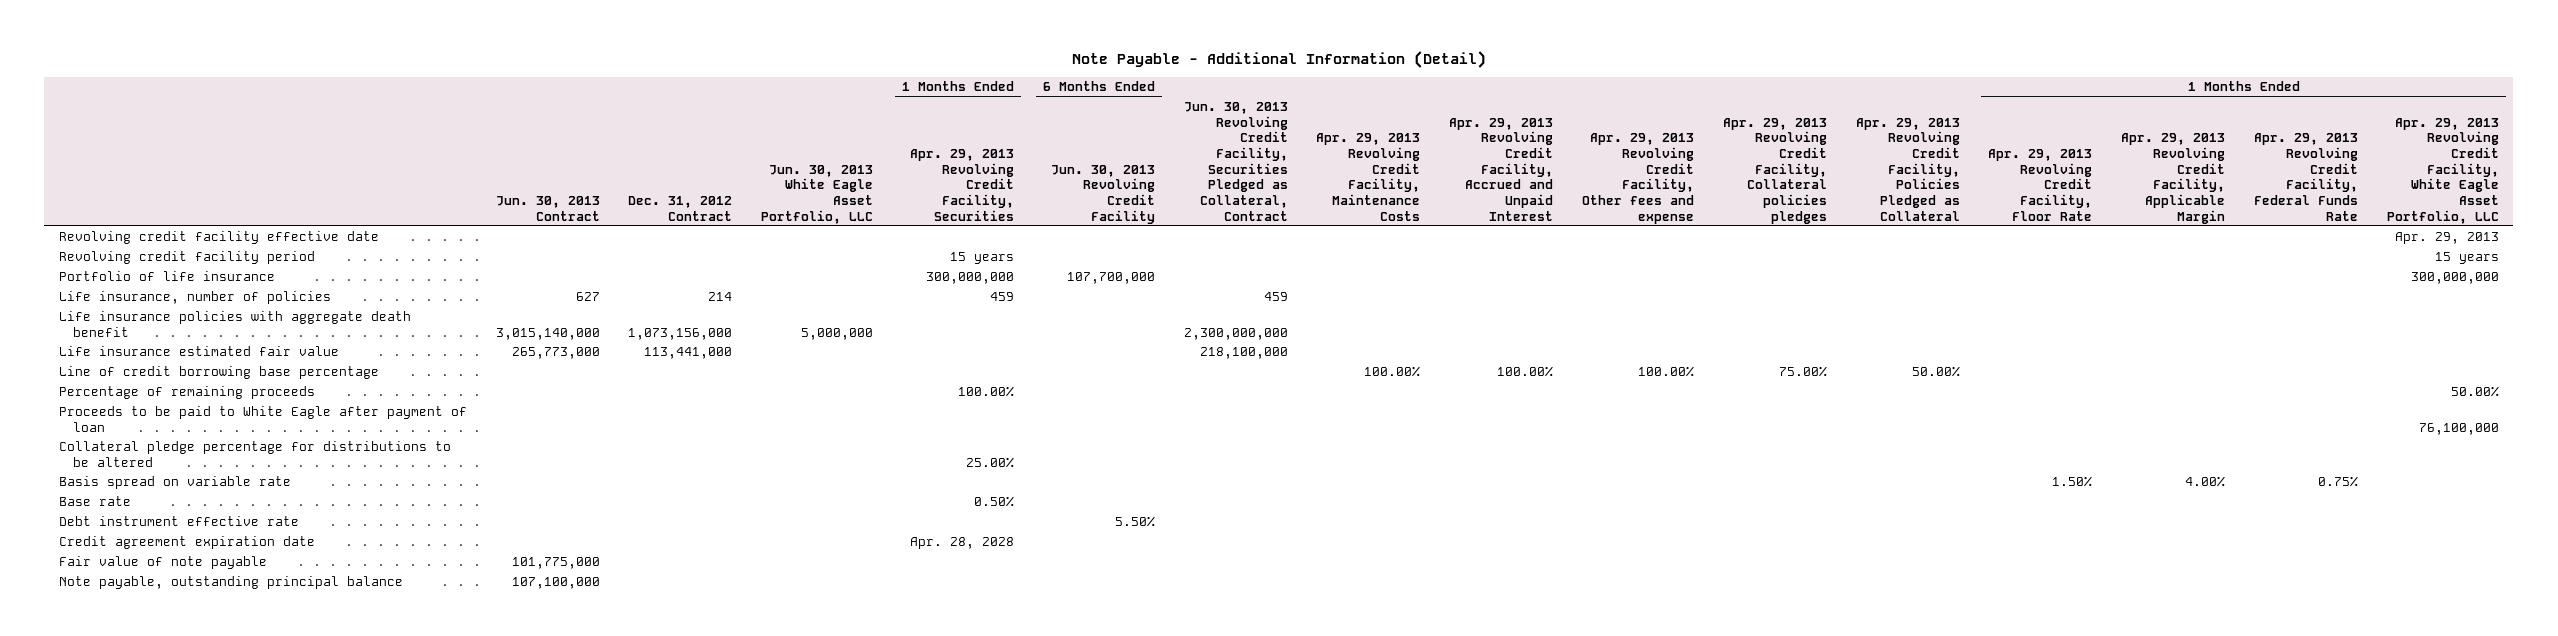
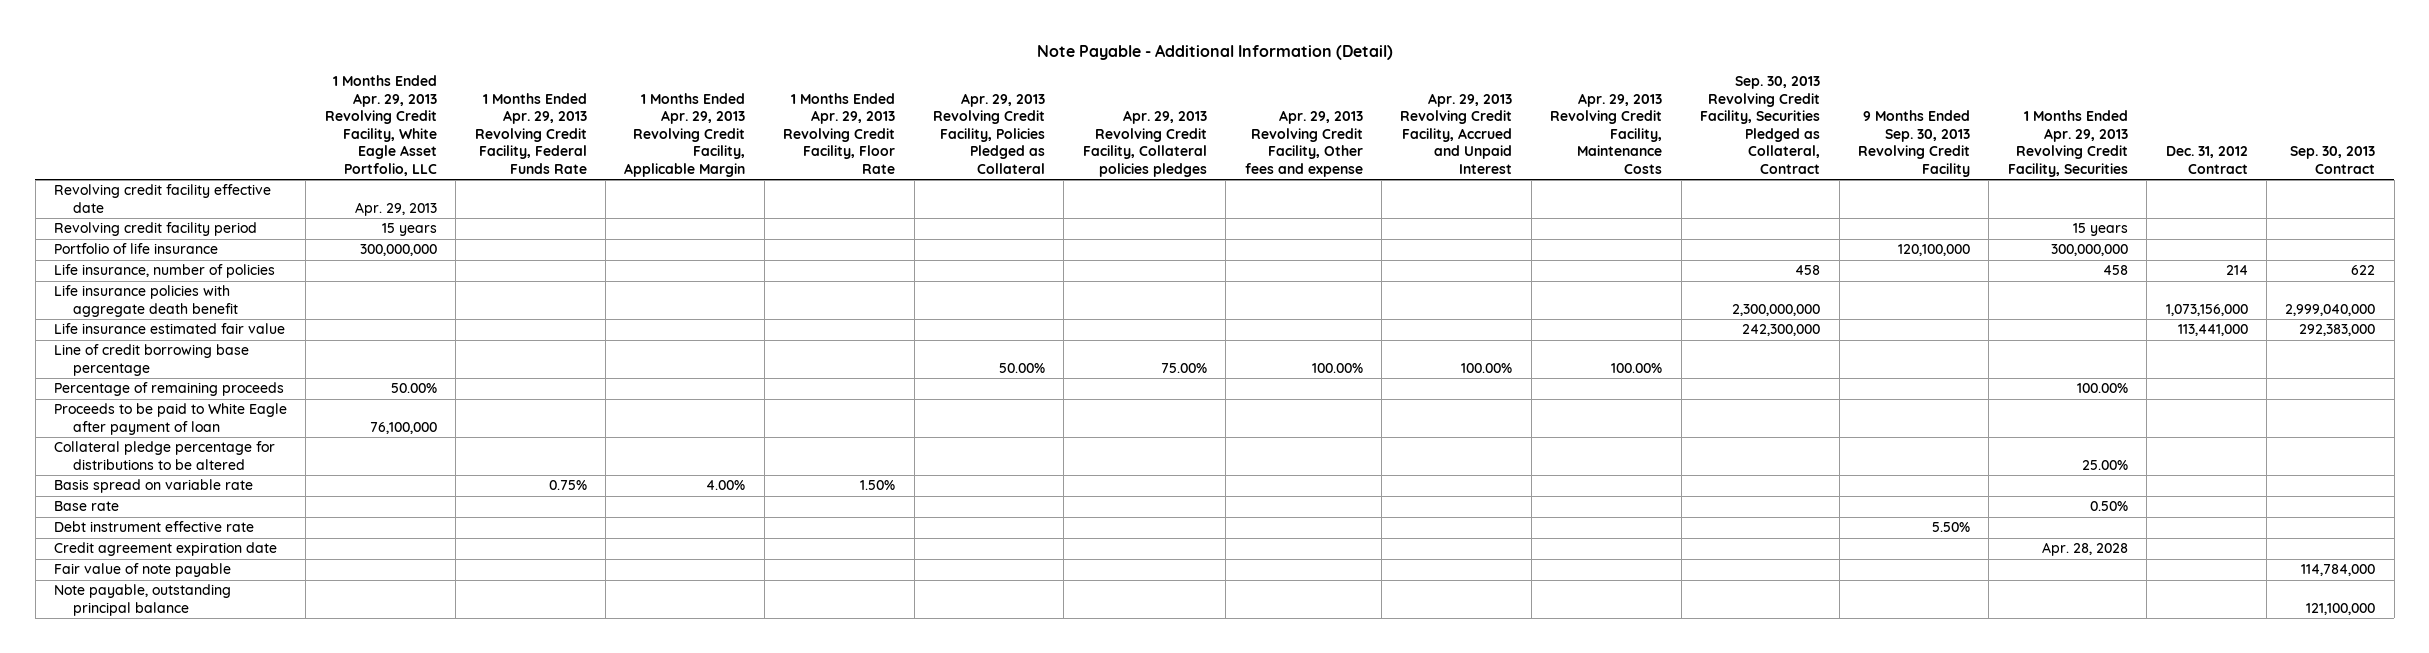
- | Jun. 30, 2013 Contract | Dec. 31, 2012 Contract | Jun. 30, 2013 White Eagle Asset Portfolio, LLC | 1 Months Ended Apr. 29, 2013 Revolving Credit Facility, Securities | 6 Months Ended Jun. 30, 2013 Revolving Credit Facility | Jun. 30, 2013 Revolving Credit Facility, Securities Pledged as Collateral, Contract | Apr. 29, 2013 Revolving Credit Facility, Maintenance Costs | Apr. 29, 2013 Revolving Credit Facility, Accrued and Unpaid Interest | Apr. 29, 2013 Revolving Credit Facility, Other fees and expense | Apr. 29, 2013 Revolving Credit Facility, Collateral policies pledges | Apr. 29, 2013 Revolving Credit Facility, Policies Pledged as Collateral | 1 Months Ended Apr. 29, 2013 Revolving Credit Facility, Floor Rate | 1 Months Ended Apr. 29, 2013 Revolving Credit Facility, Applicable Margin | 1 Months Ended Apr. 29, 2013 Revolving Credit Facility, Federal Funds Rate | 1 Months Ended Apr. 29, 2013 Revolving Credit Facility, White Eagle Asset Portfolio, LLC
+ | 1 Months Ended Apr. 29, 2013 Revolving Credit Facility, White Eagle Asset Portfolio, LLC | 1 Months Ended Apr. 29, 2013 Revolving Credit Facility, Federal Funds Rate | 1 Months Ended Apr. 29, 2013 Revolving Credit Facility, Applicable Margin | 1 Months Ended Apr. 29, 2013 Revolving Credit Facility, Floor Rate | Apr. 29, 2013 Revolving Credit Facility, Policies Pledged as Collateral | Apr. 29, 2013 Revolving Credit Facility, Collateral policies pledges | Apr. 29, 2013 Revolving Credit Facility, Other fees and expense | Apr. 29, 2013 Revolving Credit Facility, Accrued and Unpaid Interest | Apr. 29, 2013 Revolving Credit Facility, Maintenance Costs | Sep. 30, 2013 Revolving Credit Facility, Securities Pledged as Collateral, Contract | 9 Months Ended Sep. 30, 2013 Revolving Credit Facility | 1 Months Ended Apr. 29, 2013 Revolving Credit Facility, Securities | Dec. 31, 2012 Contract | Sep. 30, 2013 Contract
- Life insurance, number of policies | 627 | 214 | | 459 | | 459 | | | | | | | | |
+ Life insurance, number of policies | | | | | | | | | | 458 | | 458 | 214 | 622

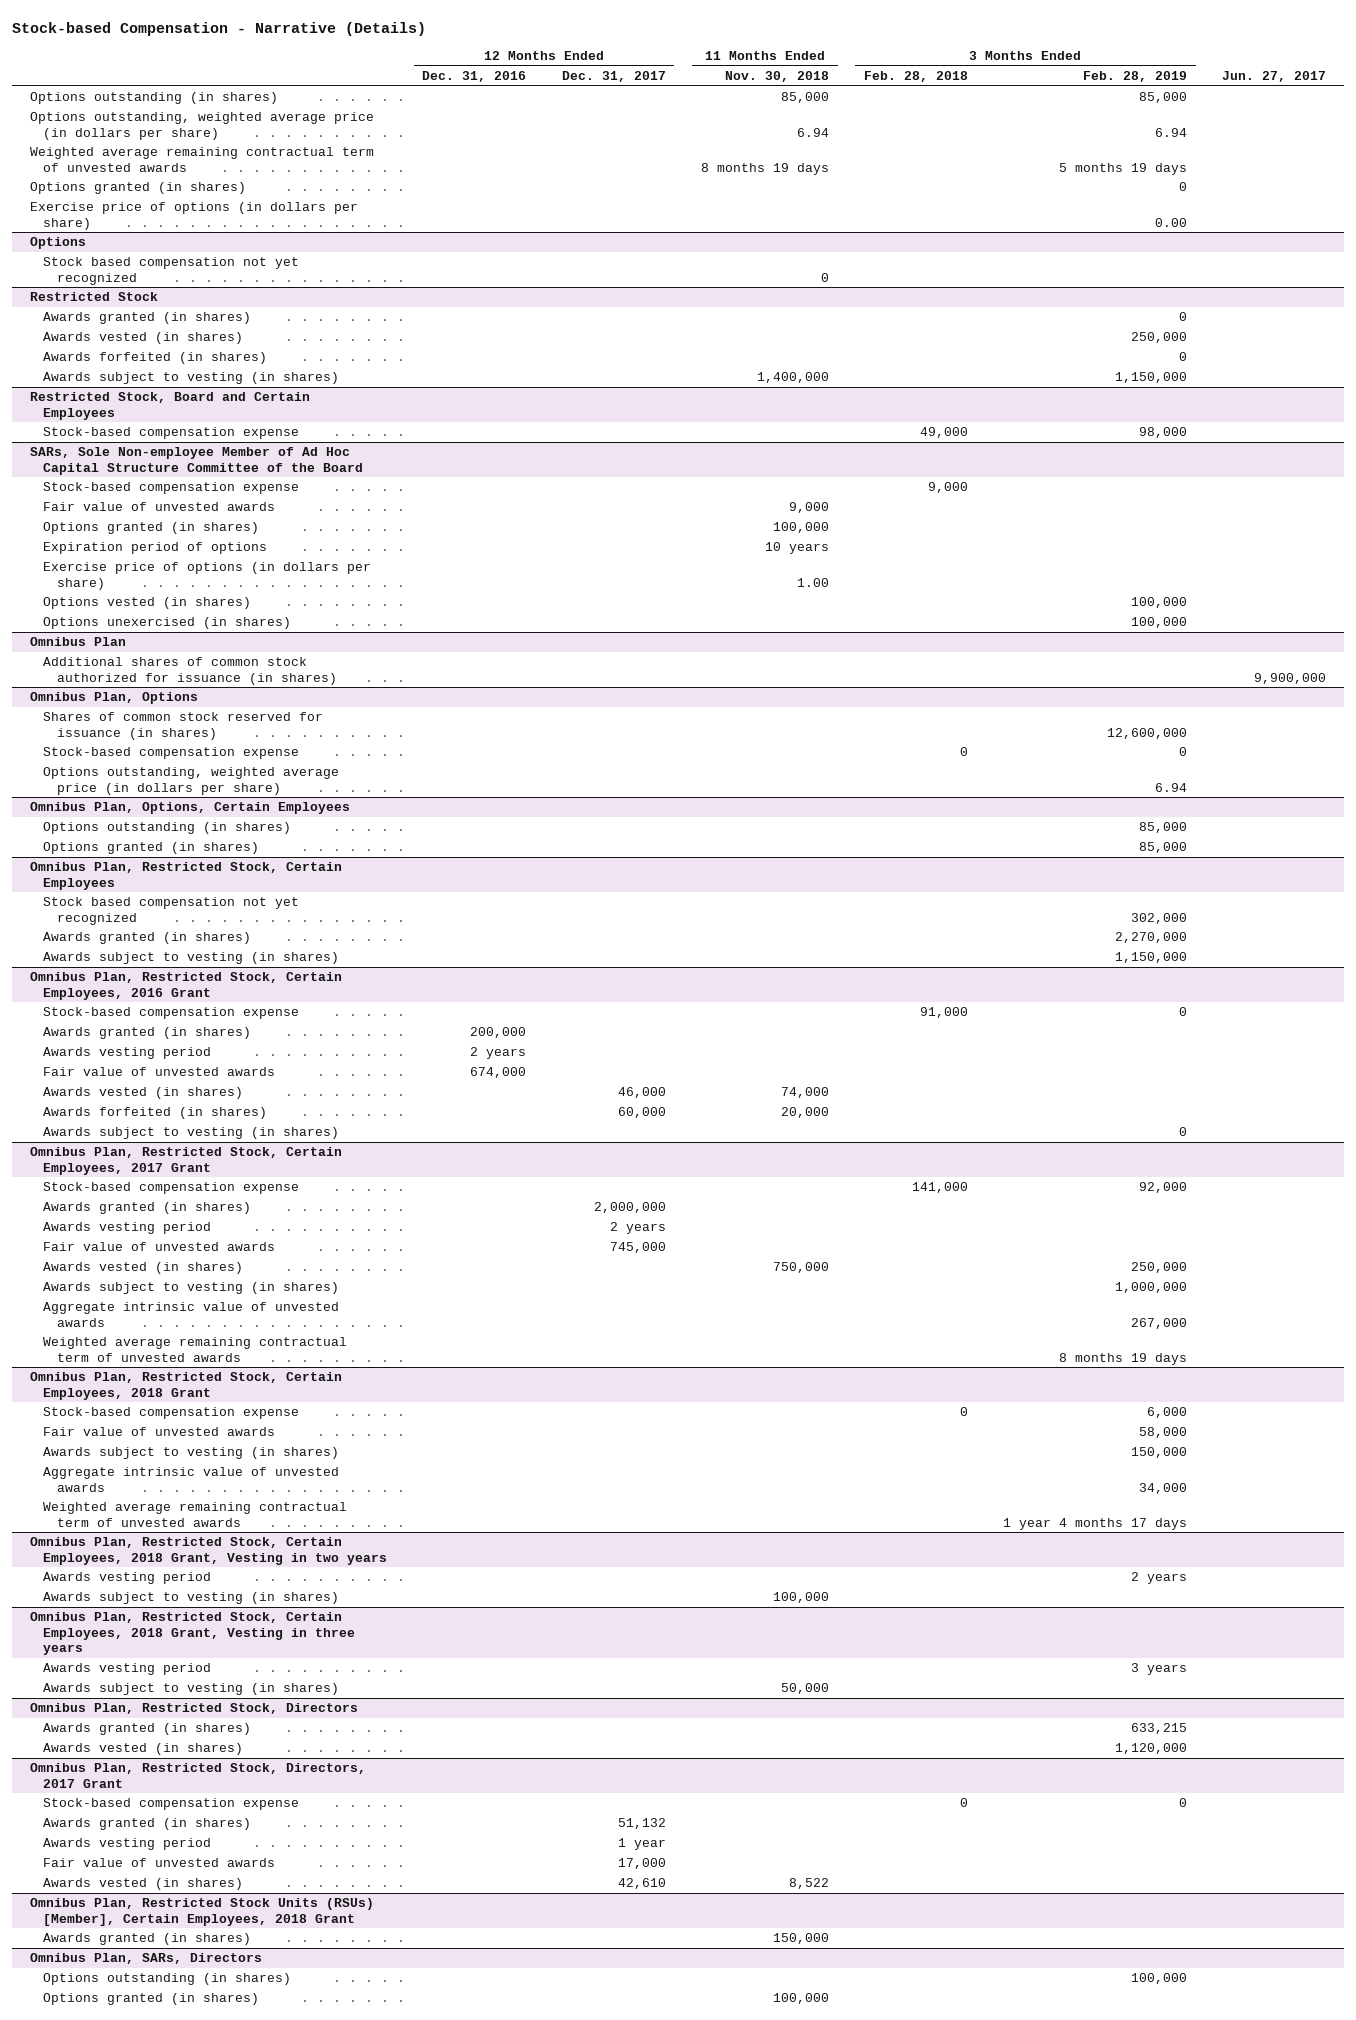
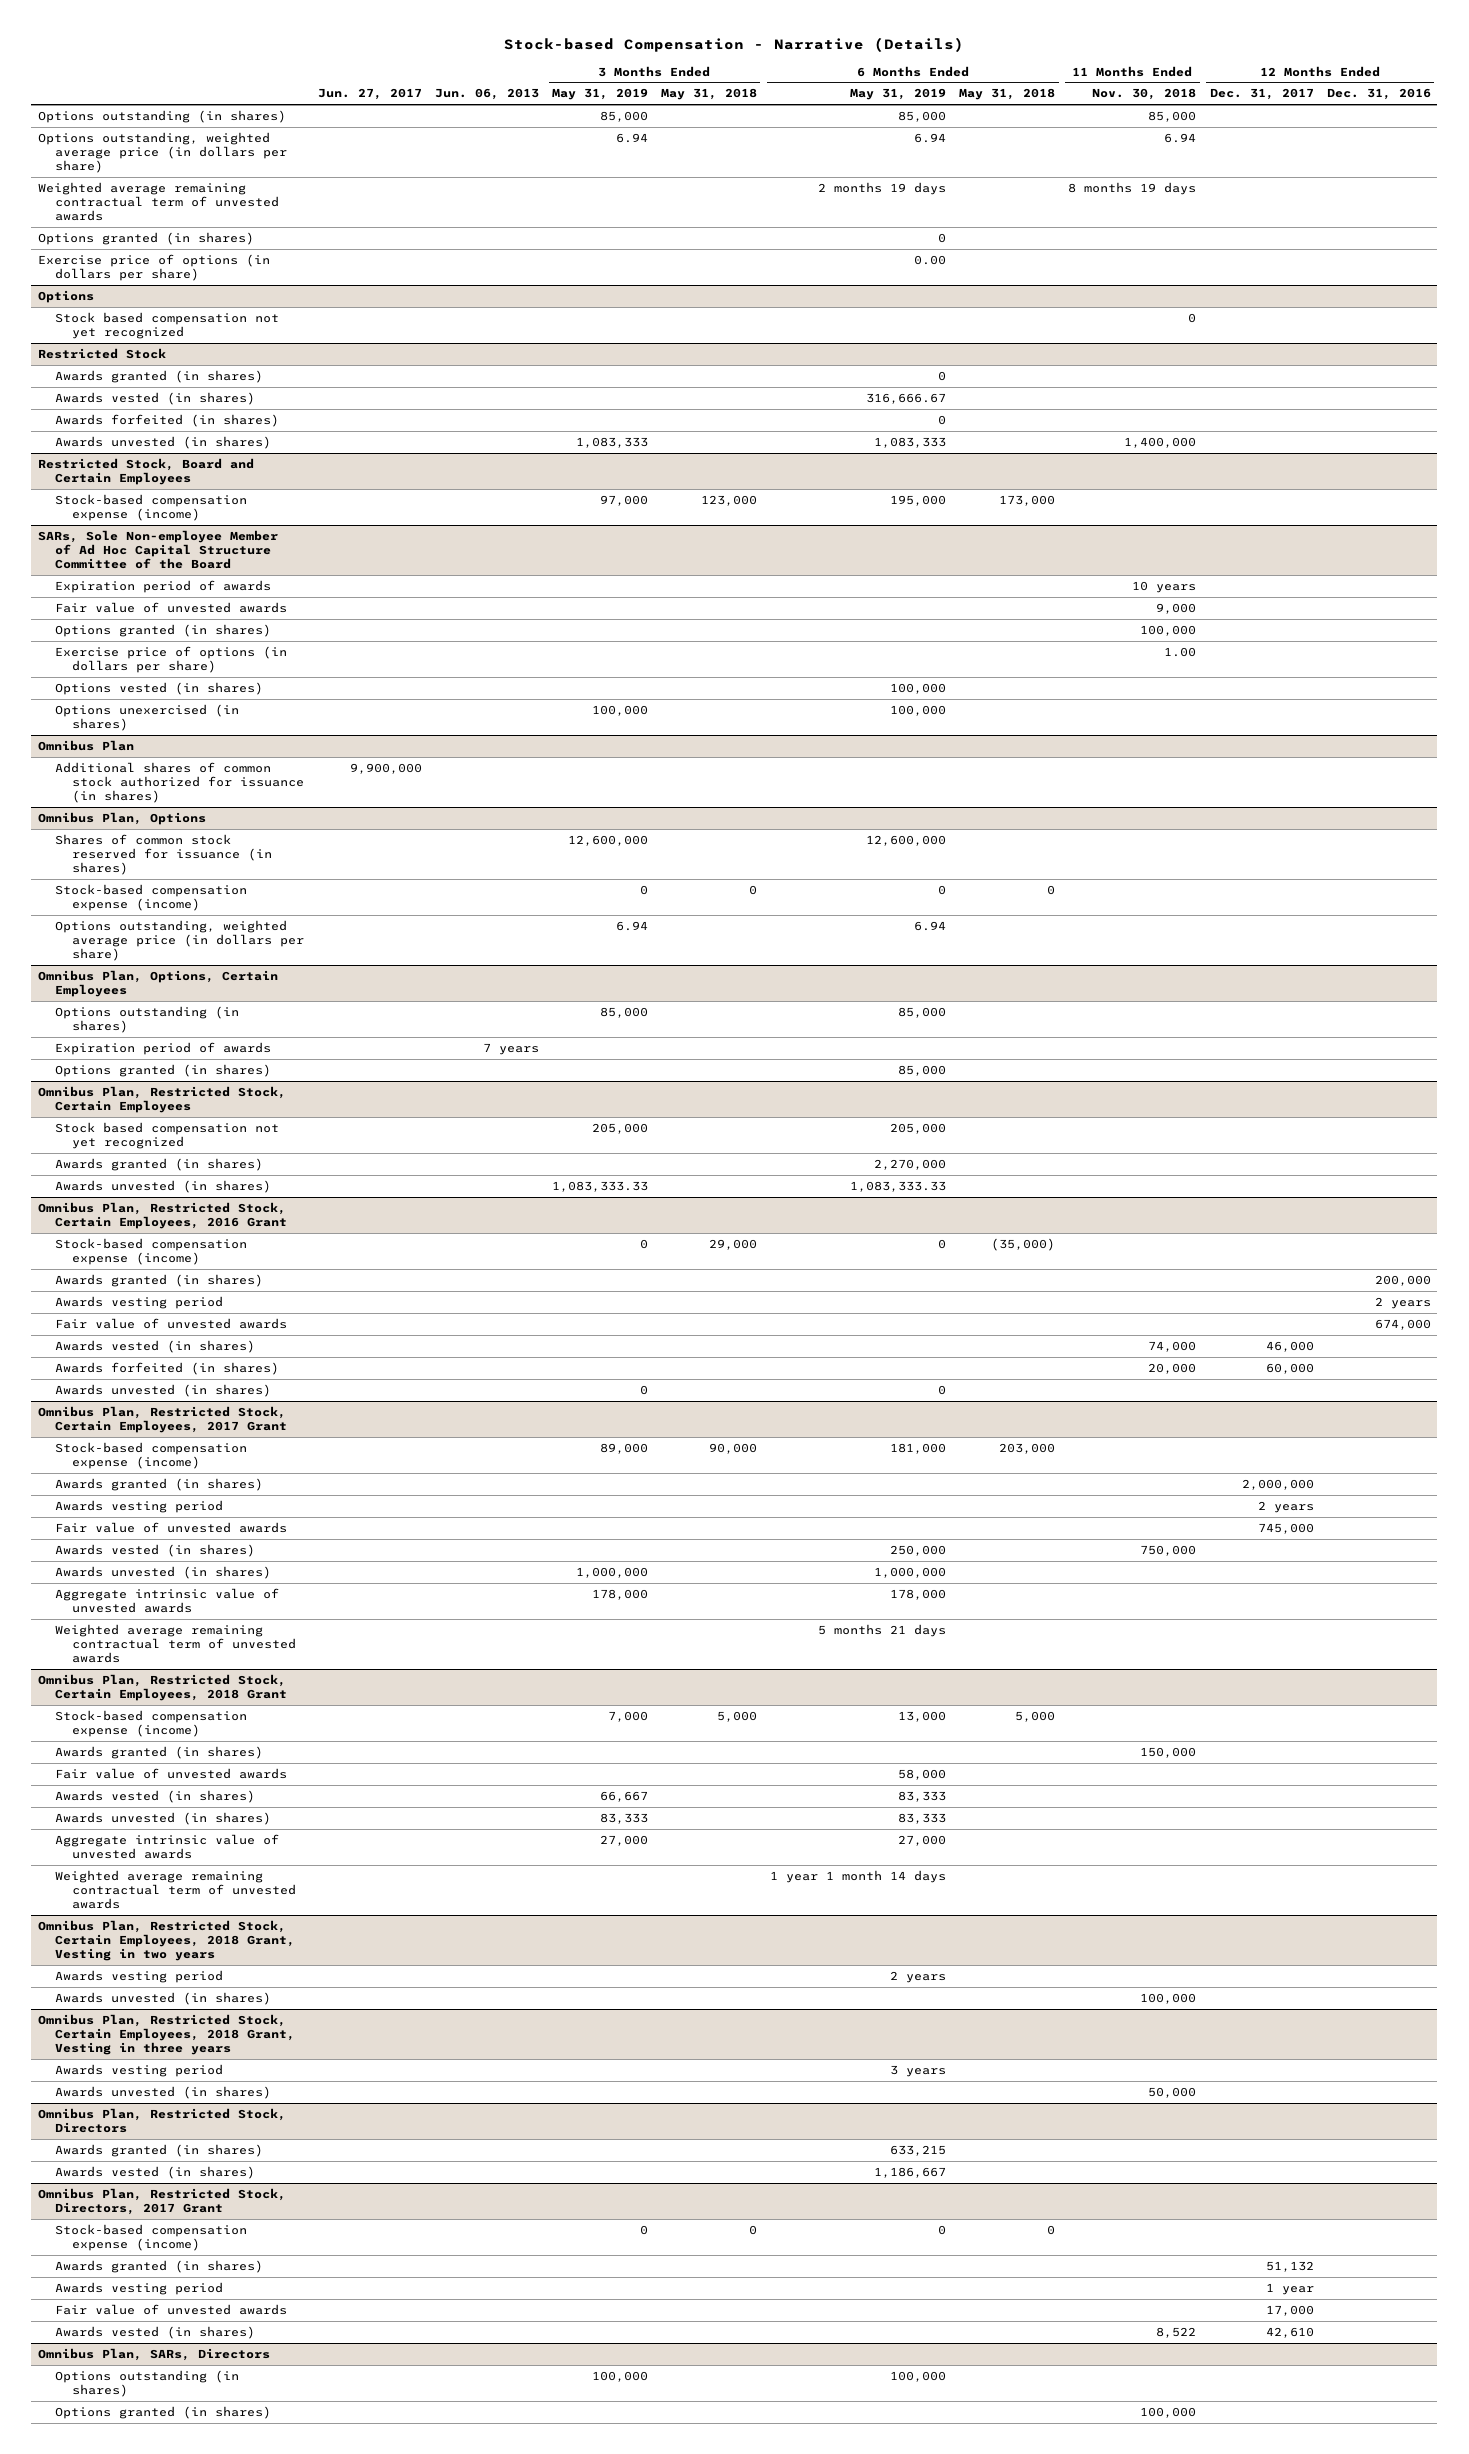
- | 12 Months Ended Dec. 31, 2016 | 12 Months Ended Dec. 31, 2017 | 11 Months Ended Nov. 30, 2018 | 3 Months Ended Feb. 28, 2018 | 3 Months Ended Feb. 28, 2019 | Jun. 27, 2017
+ | Jun. 27, 2017 | Jun. 06, 2013 | 3 Months Ended May 31, 2019 | 3 Months Ended May 31, 2018 | 6 Months Ended May 31, 2019 | 6 Months Ended May 31, 2018 | 11 Months Ended Nov. 30, 2018 | 12 Months Ended Dec. 31, 2017 | 12 Months Ended Dec. 31, 2016
@ Restricted Stock
- Awards subject to vesting (in shares) | | | 1,400,000 | | 1,150,000 |
+ Awards unvested (in shares) | | | 1,083,333 | | 1,083,333 | | 1,400,000 | |
@ Restricted Stock, Board and Certain Employees
- Stock-based compensation expense | | | | 49,000 | 98,000 |
+ Stock-based compensation expense (income) | | | 97,000 | 123,000 | 195,000 | 173,000 | | |
@ SARs, Sole Non-employee Member of Ad Hoc Capital Structure Committee of the Board
- Stock-based compensation expense | | | | 9,000 | |
+ Expiration period of awards | | | | | | | 10 years | |
- Expiration period of options | | | 10 years | | |
@ Omnibus Plan, Options
- Stock-based compensation expense | | | | 0 | 0 |
+ Stock-based compensation expense (income) | | | 0 | 0 | 0 | 0 | | |
@ Omnibus Plan, Options, Certain Employees
+ Expiration period of awards | | 7 years | | | | | | |
@ Omnibus Plan, Restricted Stock, Certain Employees
- Awards subject to vesting (in shares) | | | | | 1,150,000 |
+ Awards unvested (in shares) | | | 1,083,333.33 | | 1,083,333.33 | | | |
@ Omnibus Plan, Restricted Stock, Certain Employees, 2016 Grant
- Stock-based compensation expense | | | | 91,000 | 0 |
+ Stock-based compensation expense (income) | | | 0 | 29,000 | 0 | (35,000) | | |
- Awards subject to vesting (in shares) | | | | | 0 |
+ Awards unvested (in shares) | | | 0 | | 0 | | | |
@ Omnibus Plan, Restricted Stock, Certain Employees, 2017 Grant
- Stock-based compensation expense | | | | 141,000 | 92,000 |
+ Stock-based compensation expense (income) | | | 89,000 | 90,000 | 181,000 | 203,000 | | |
- Awards subject to vesting (in shares) | | | | | 1,000,000 |
+ Awards unvested (in shares) | | | 1,000,000 | | 1,000,000 | | | |
@ Omnibus Plan, Restricted Stock, Certain Employees, 2018 Grant
- Stock-based compensation expense | | | | 0 | 6,000 |
+ Stock-based compensation expense (income) | | | 7,000 | 5,000 | 13,000 | 5,000 | | |
+ Awards granted (in shares) | | | | | | | 150,000 | |
- Awards subject to vesting (in shares) | | | | | 150,000 |
+ Awards vested (in shares) | | | 66,667 | | 83,333 | | | |
+ Awards unvested (in shares) | | | 83,333 | | 83,333 | | | |
@ Omnibus Plan, Restricted Stock, Certain Employees, 2018 Grant, Vesting in two years
- Awards subject to vesting (in shares) | | | 100,000 | | |
+ Awards unvested (in shares) | | | | | | | 100,000 | |
@ Omnibus Plan, Restricted Stock, Certain Employees, 2018 Grant, Vesting in three years
- Awards subject to vesting (in shares) | | | 50,000 | | |
+ Awards unvested (in shares) | | | | | | | 50,000 | |
@ Omnibus Plan, Restricted Stock, Directors, 2017 Grant
- Stock-based compensation expense | | | | 0 | 0 |
+ Stock-based compensation expense (income) | | | 0 | 0 | 0 | 0 | | |
- Omnibus Plan, Restricted Stock Units (RSUs) [Member], Certain Employees, 2018 Grant
- Awards granted (in shares) | | | 150,000 | | |

